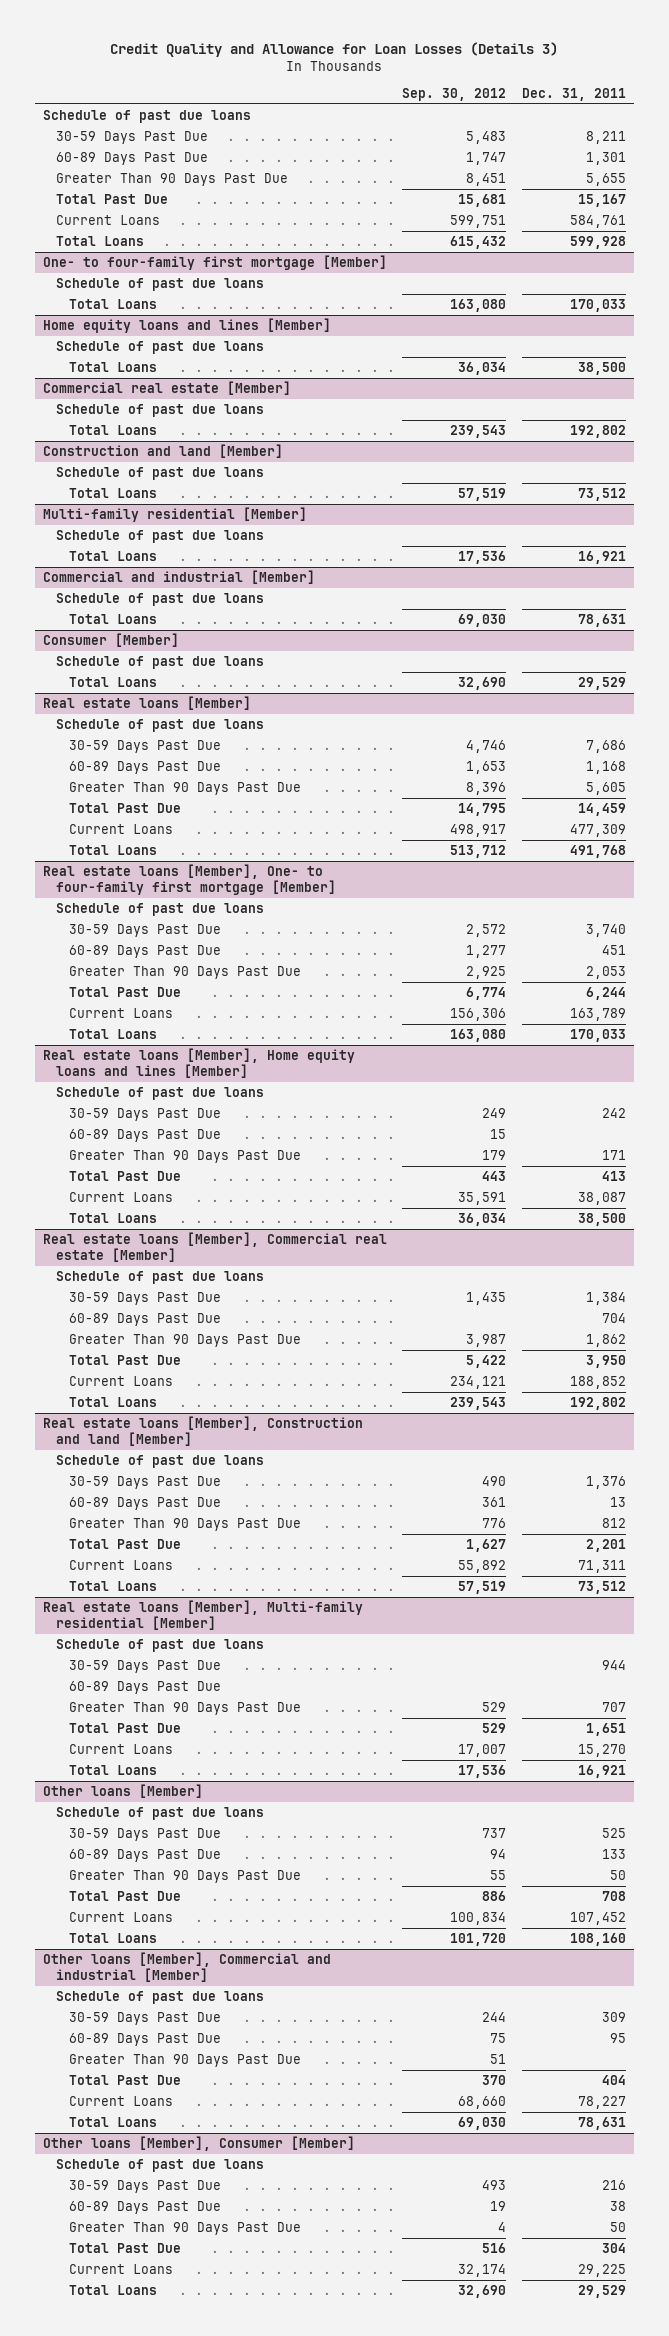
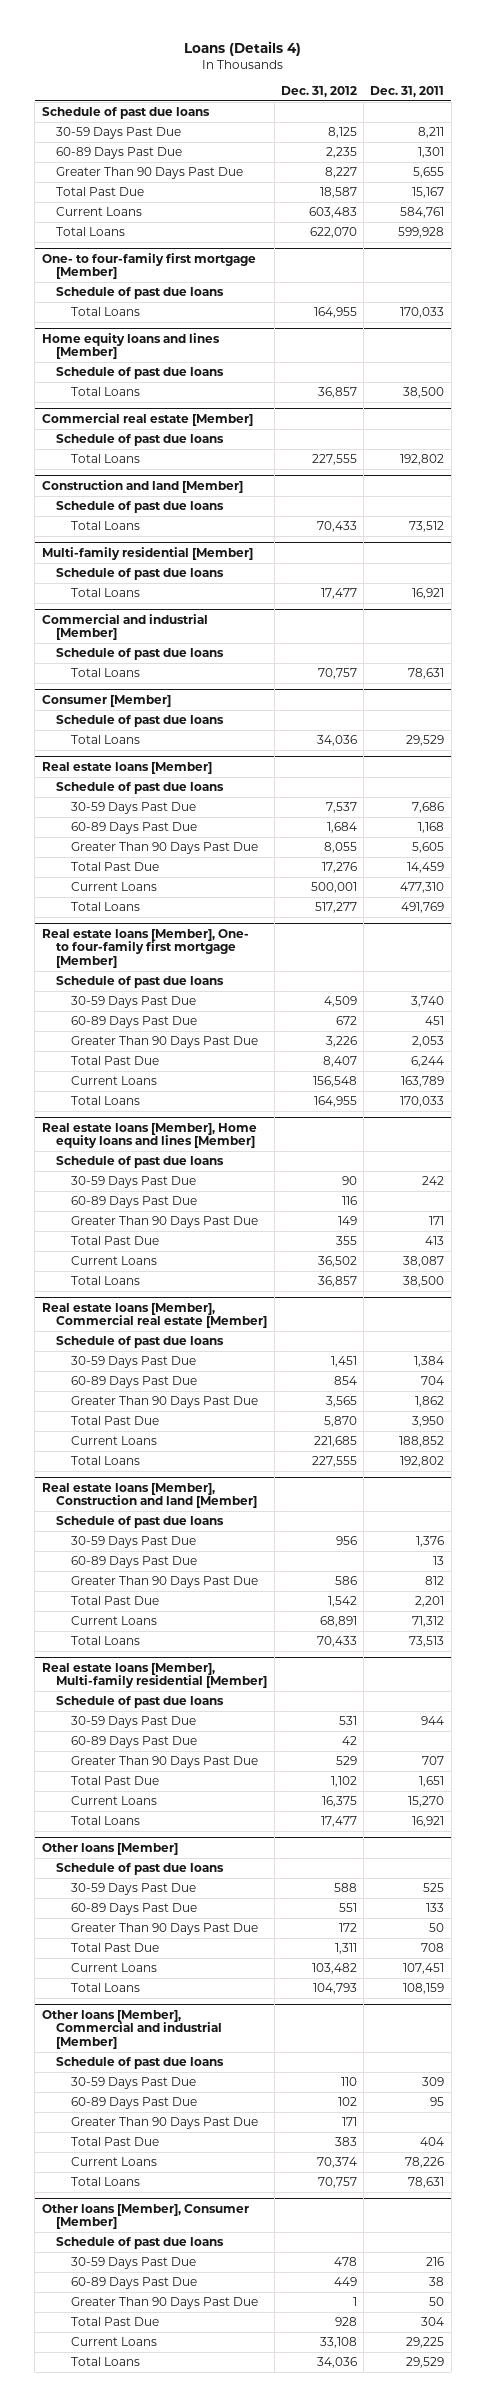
- Credit Quality and Allowance for Loan Losses (Details 3)
+ Loans (Details 4)
- | Sep. 30, 2012 | Dec. 31, 2011
+ | Dec. 31, 2012 | Dec. 31, 2011
@ Real estate loans [Member]
- Current Loans | 498,917 | 477,309
- Total Loans | 513,712 | 491,768
+ Current Loans | 500,001 | 477,310
+ Total Loans | 517,277 | 491,769
@ Real estate loans [Member], Construction and land [Member]
- Current Loans | 55,892 | 71,311
- Total Loans | 57,519 | 73,512
+ Current Loans | 68,891 | 71,312
+ Total Loans | 70,433 | 73,513
@ Other loans [Member]
- Current Loans | 100,834 | 107,452
- Total Loans | 101,720 | 108,160
+ Current Loans | 103,482 | 107,451
+ Total Loans | 104,793 | 108,159
@ Other loans [Member], Commercial and industrial [Member]
- Current Loans | 68,660 | 78,227
+ Current Loans | 70,374 | 78,226

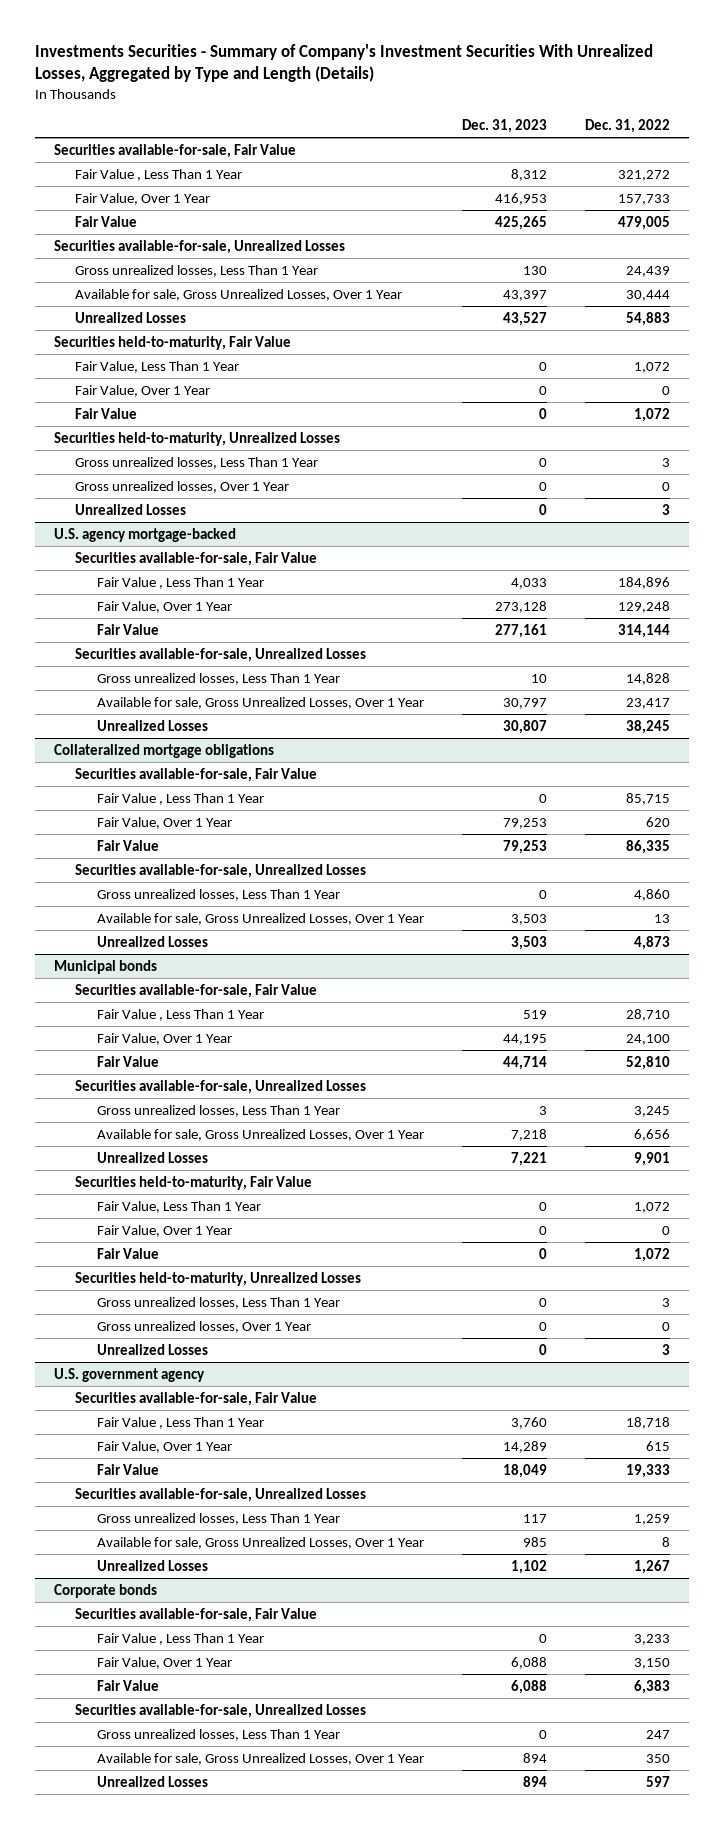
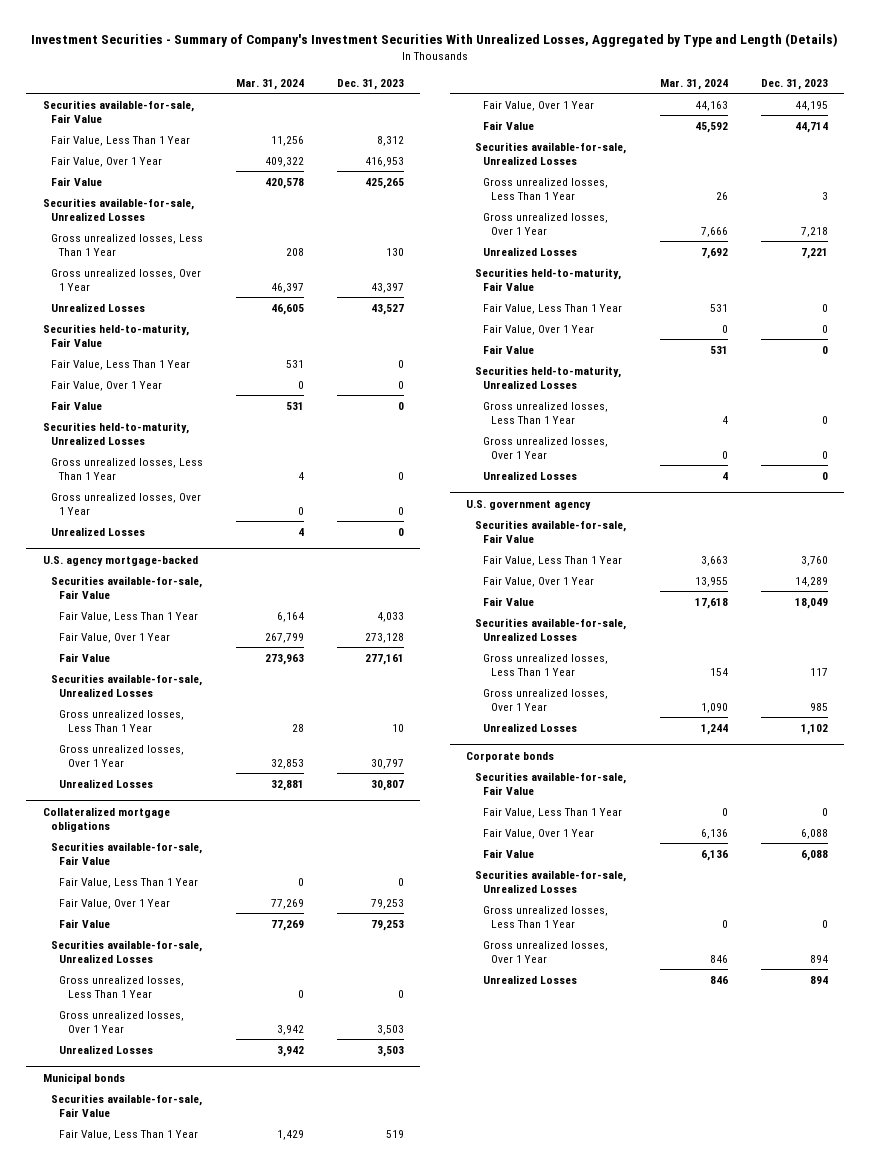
- Investments Securities - Summary of Company's Investment Securities With Unrealized Losses, Aggregated by Type and Length (Details)
+ Investment Securities - Summary of Company's Investment Securities With Unrealized Losses, Aggregated by Type and Length (Details)
- | Dec. 31, 2023 | Dec. 31, 2022
+ | Mar. 31, 2024 | Dec. 31, 2023
- Fair Value , Less Than 1 Year | 8,312 | 321,272
+ Fair Value, Less Than 1 Year | 11,256 | 8,312
- Available for sale, Gross Unrealized Losses, Over 1 Year | 43,397 | 30,444
+ Gross unrealized losses, Over 1 Year | 46,397 | 43,397
@ U.S. agency mortgage-backed
- Fair Value , Less Than 1 Year | 4,033 | 184,896
+ Fair Value, Less Than 1 Year | 6,164 | 4,033
- Available for sale, Gross Unrealized Losses, Over 1 Year | 30,797 | 23,417
+ Gross unrealized losses, Over 1 Year | 32,853 | 30,797
@ Collateralized mortgage obligations
- Fair Value , Less Than 1 Year | 0 | 85,715
+ Fair Value, Less Than 1 Year | 0 | 0
- Available for sale, Gross Unrealized Losses, Over 1 Year | 3,503 | 13
+ Gross unrealized losses, Over 1 Year | 3,942 | 3,503
@ Municipal bonds
- Fair Value , Less Than 1 Year | 519 | 28,710
+ Fair Value, Less Than 1 Year | 1,429 | 519
- Available for sale, Gross Unrealized Losses, Over 1 Year | 7,218 | 6,656
+ Gross unrealized losses, Over 1 Year | 7,666 | 7,218
@ U.S. government agency
- Fair Value , Less Than 1 Year | 3,760 | 18,718
+ Fair Value, Less Than 1 Year | 3,663 | 3,760
- Available for sale, Gross Unrealized Losses, Over 1 Year | 985 | 8
+ Gross unrealized losses, Over 1 Year | 1,090 | 985
@ Corporate bonds
- Fair Value , Less Than 1 Year | 0 | 3,233
+ Fair Value, Less Than 1 Year | 0 | 0
- Available for sale, Gross Unrealized Losses, Over 1 Year | 894 | 350
+ Gross unrealized losses, Over 1 Year | 846 | 894

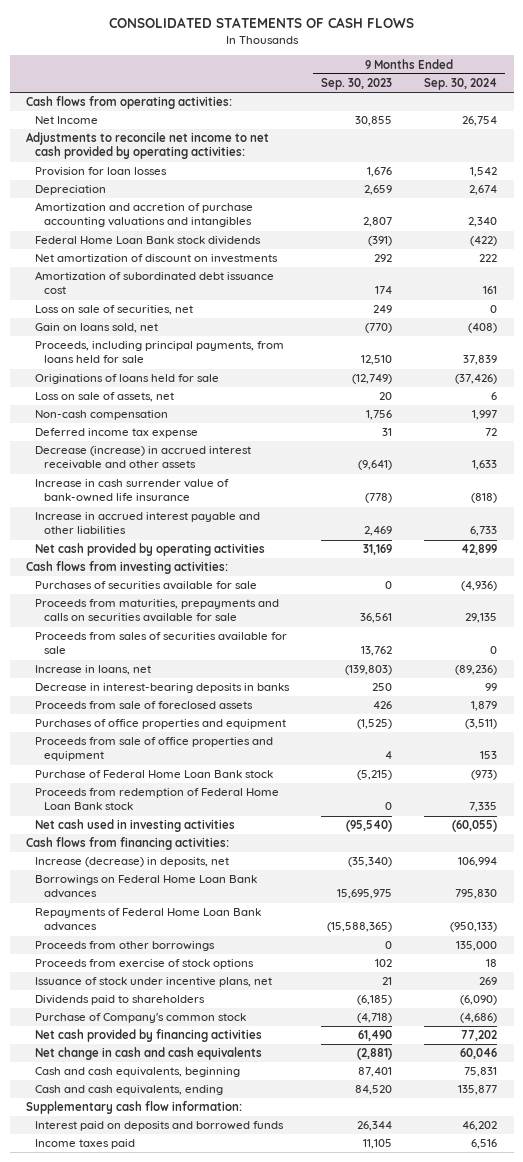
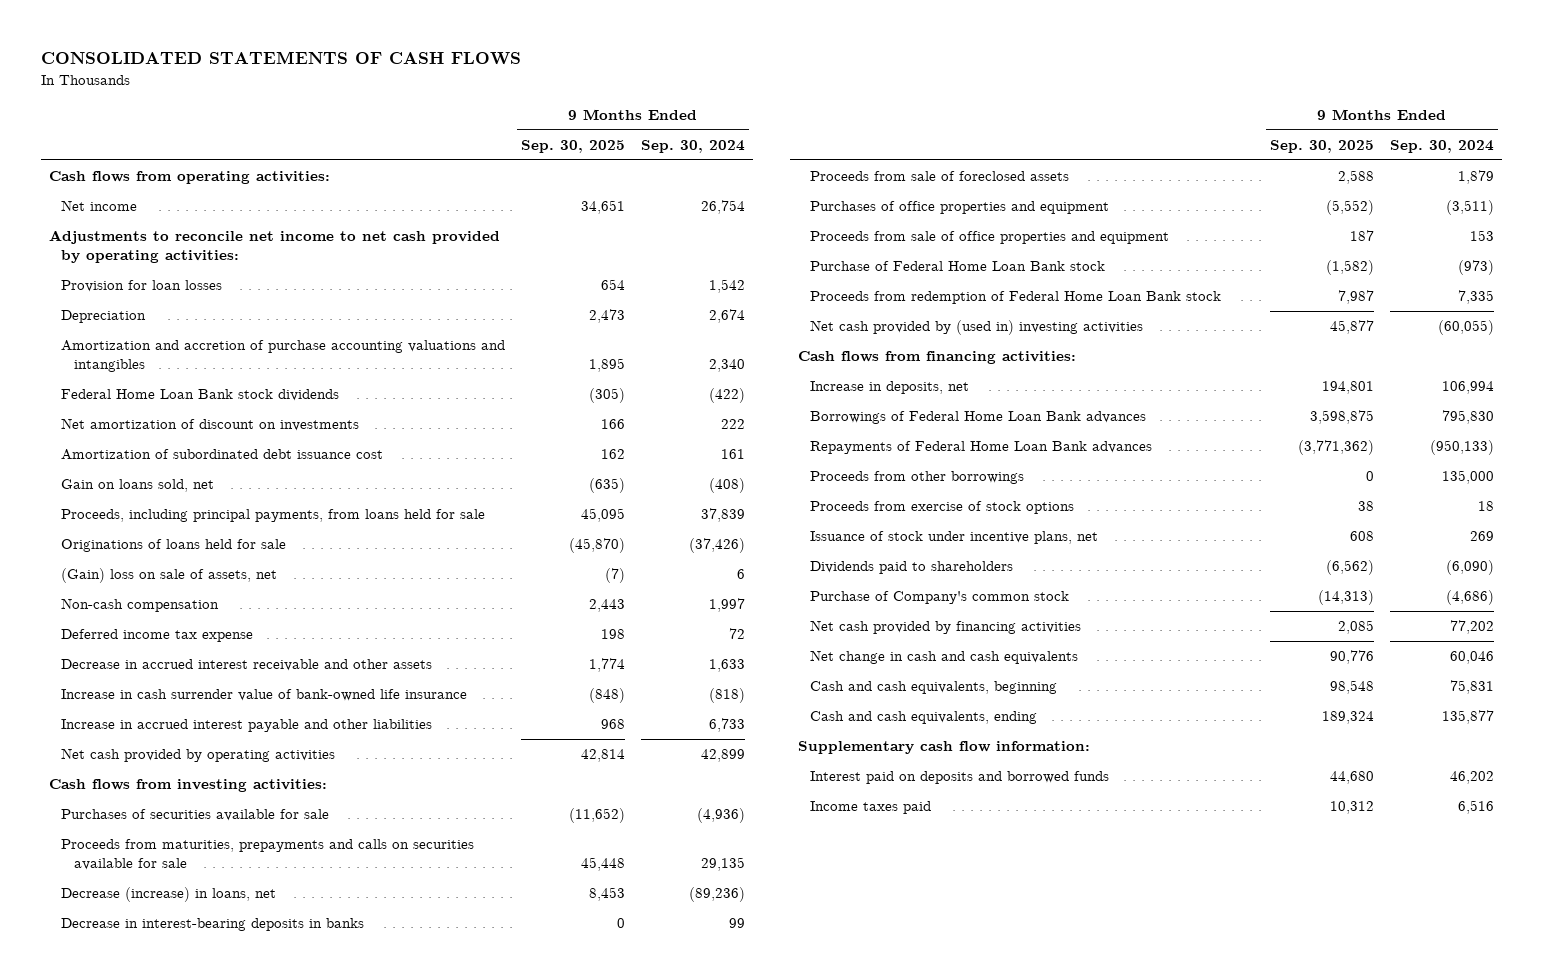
- | 9 Months Ended Sep. 30, 2023 | 9 Months Ended Sep. 30, 2024
+ | 9 Months Ended Sep. 30, 2025 | 9 Months Ended Sep. 30, 2024
- Net Income | 30,855 | 26,754
+ Net income | 34,651 | 26,754
- Loss on sale of securities, net | 249 | 0
- Loss on sale of assets, net | 20 | 6
+ (Gain) loss on sale of assets, net | (7) | 6
- Decrease (increase) in accrued interest receivable and other assets | (9,641) | 1,633
+ Decrease in accrued interest receivable and other assets | 1,774 | 1,633
- Proceeds from sales of securities available for sale | 13,762 | 0
- Increase in loans, net | (139,803) | (89,236)
+ Decrease (increase) in loans, net | 8,453 | (89,236)
- Net cash used in investing activities | (95,540) | (60,055)
+ Net cash provided by (used in) investing activities | 45,877 | (60,055)
- Increase (decrease) in deposits, net | (35,340) | 106,994
- Borrowings on Federal Home Loan Bank advances | 15,695,975 | 795,830
+ Increase in deposits, net | 194,801 | 106,994
+ Borrowings of Federal Home Loan Bank advances | 3,598,875 | 795,830

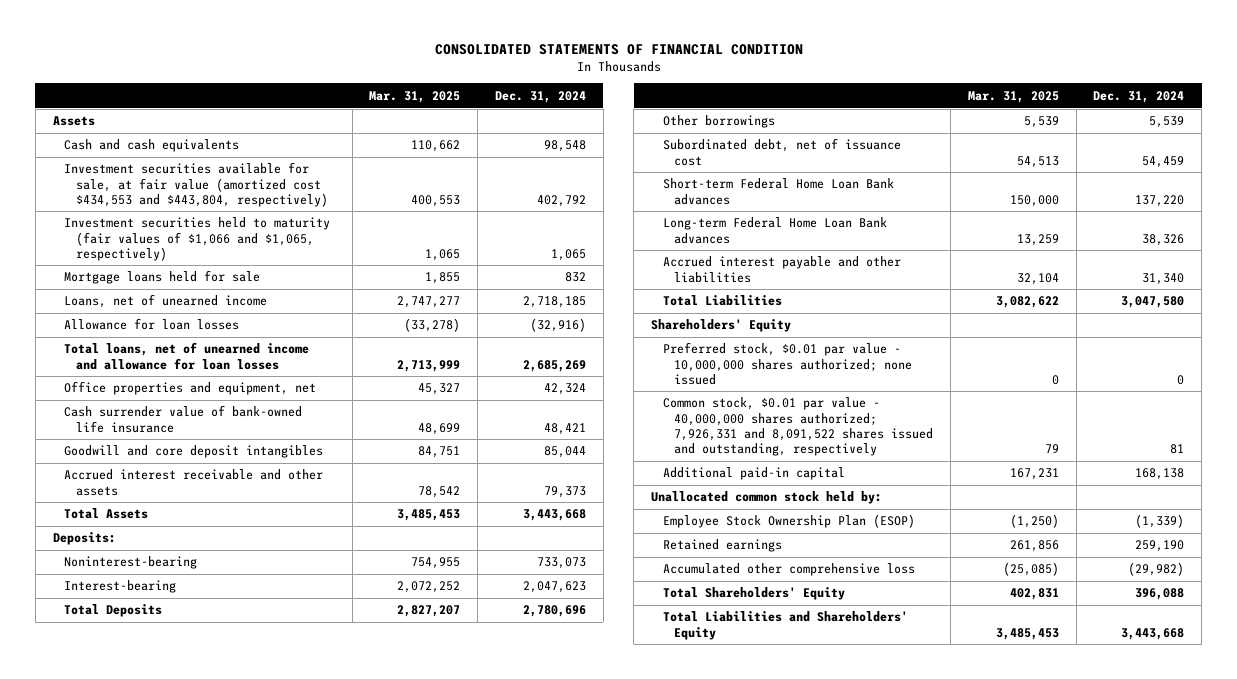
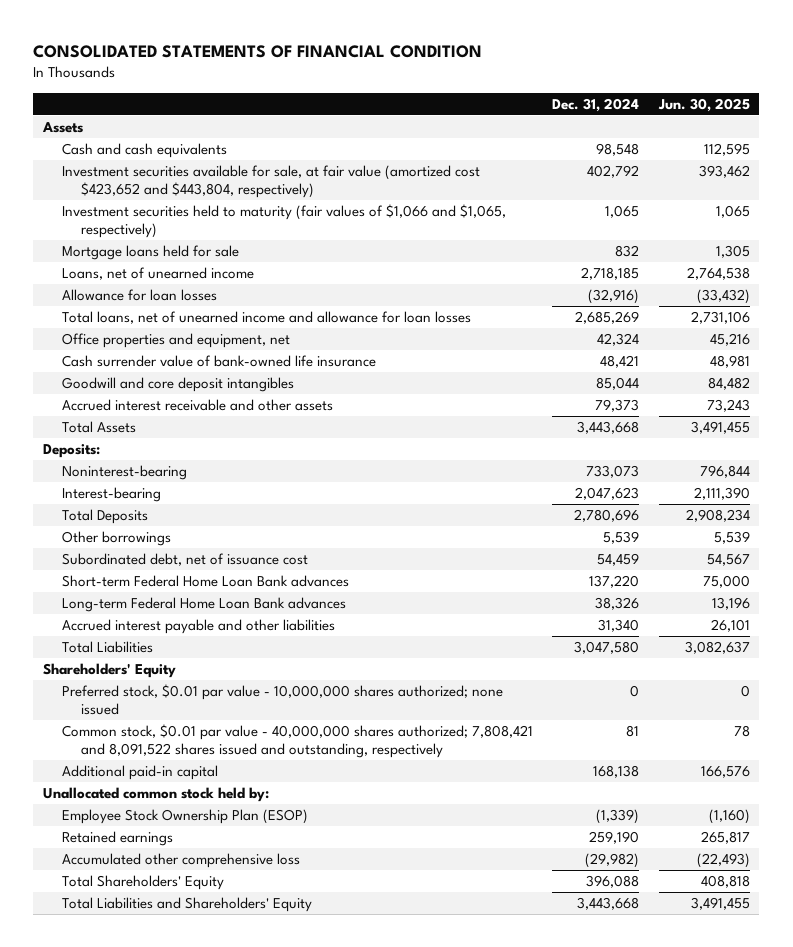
- | Mar. 31, 2025 | Dec. 31, 2024
+ | Dec. 31, 2024 | Jun. 30, 2025
- Investment securities available for sale, at fair value (amortized cost $434,553 and $443,804, respectively) | 400,553 | 402,792
+ Investment securities available for sale, at fair value (amortized cost $423,652 and $443,804, respectively) | 402,792 | 393,462
- Common stock, $0.01 par value - 40,000,000 shares authorized; 7,926,331 and 8,091,522 shares issued and outstanding, respectively | 79 | 81
+ Common stock, $0.01 par value - 40,000,000 shares authorized; 7,808,421 and 8,091,522 shares issued and outstanding, respectively | 81 | 78

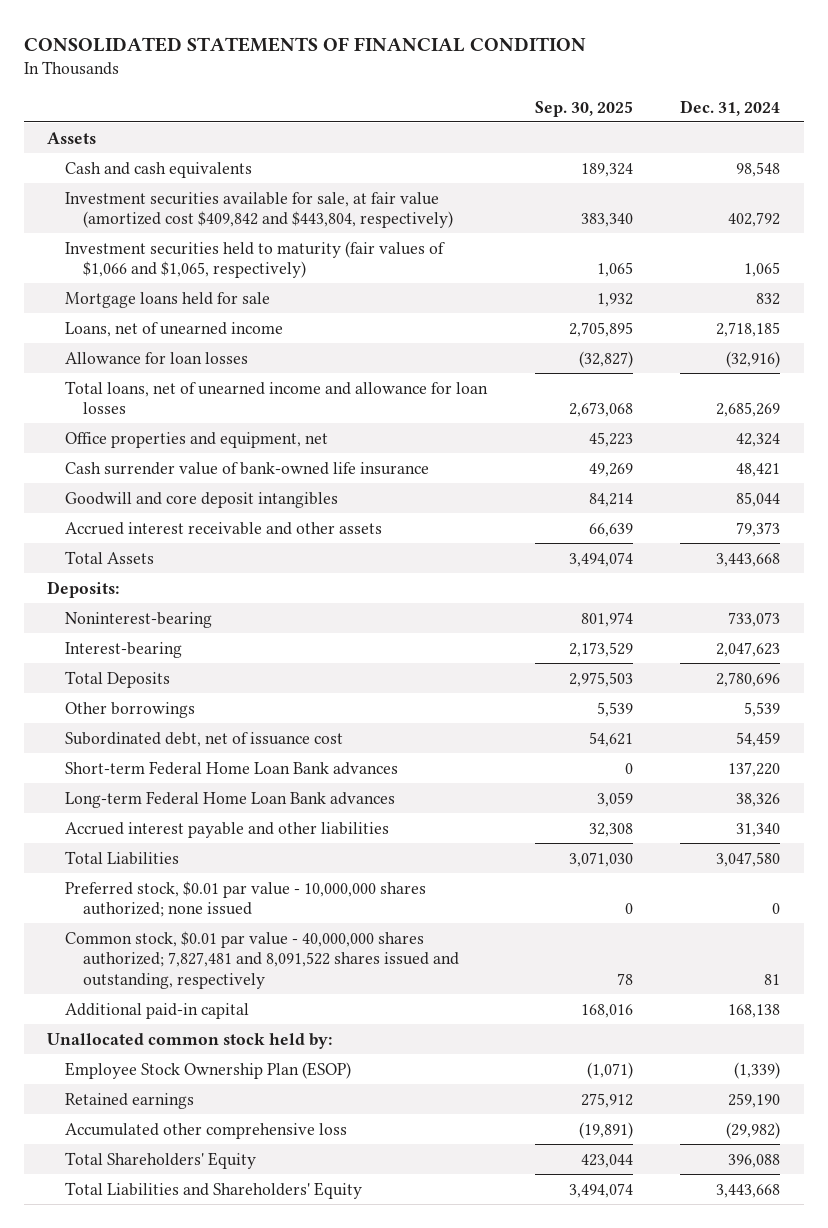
- | Dec. 31, 2024 | Jun. 30, 2025
+ | Sep. 30, 2025 | Dec. 31, 2024
- Investment securities available for sale, at fair value (amortized cost $423,652 and $443,804, respectively) | 402,792 | 393,462
+ Investment securities available for sale, at fair value (amortized cost $409,842 and $443,804, respectively) | 383,340 | 402,792
- Shareholders' Equity
- Common stock, $0.01 par value - 40,000,000 shares authorized; 7,808,421 and 8,091,522 shares issued and outstanding, respectively | 81 | 78
+ Common stock, $0.01 par value - 40,000,000 shares authorized; 7,827,481 and 8,091,522 shares issued and outstanding, respectively | 78 | 81

